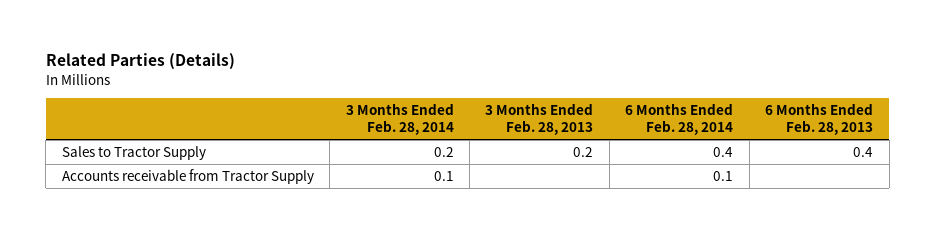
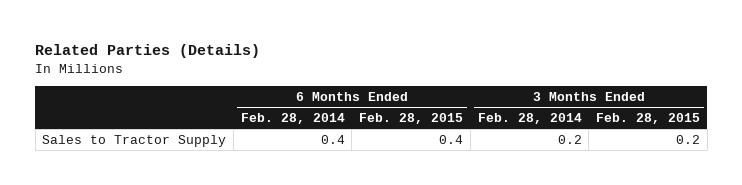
- | 3 Months Ended Feb. 28, 2014 | 3 Months Ended Feb. 28, 2013 | 6 Months Ended Feb. 28, 2014 | 6 Months Ended Feb. 28, 2013
+ | 6 Months Ended Feb. 28, 2014 | 6 Months Ended Feb. 28, 2015 | 3 Months Ended Feb. 28, 2014 | 3 Months Ended Feb. 28, 2015
- Accounts receivable from Tractor Supply | 0.1 | | 0.1 |

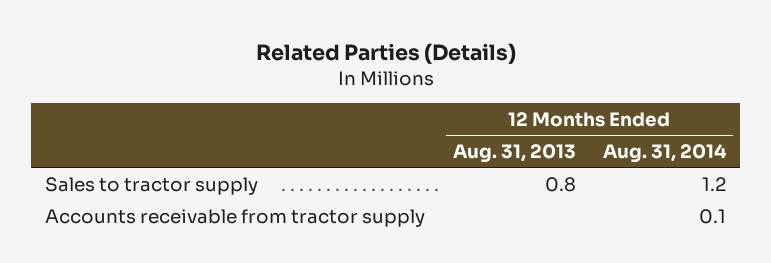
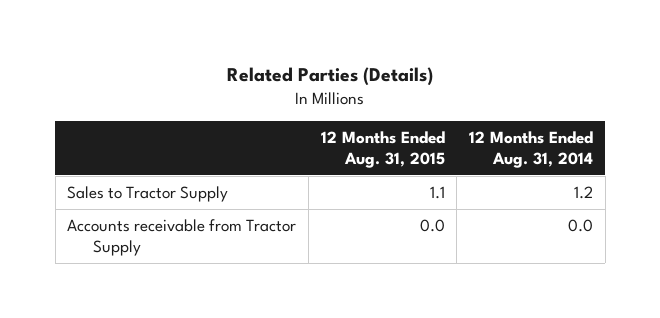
- | 12 Months Ended Aug. 31, 2013 | 12 Months Ended Aug. 31, 2014
+ | 12 Months Ended Aug. 31, 2015 | 12 Months Ended Aug. 31, 2014
- Sales to tractor supply | 0.8 | 1.2
- Accounts receivable from tractor supply | | 0.1
+ Sales to Tractor Supply | 1.1 | 1.2
+ Accounts receivable from Tractor Supply | 0.0 | 0.0

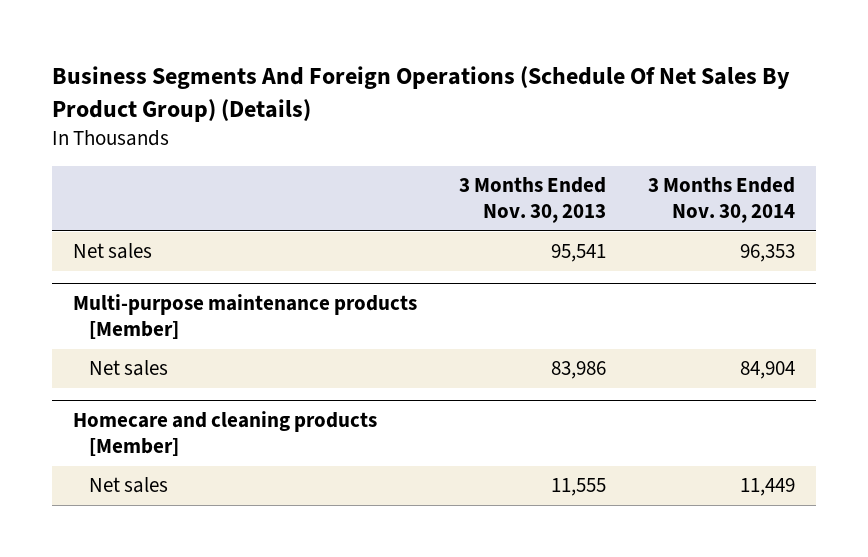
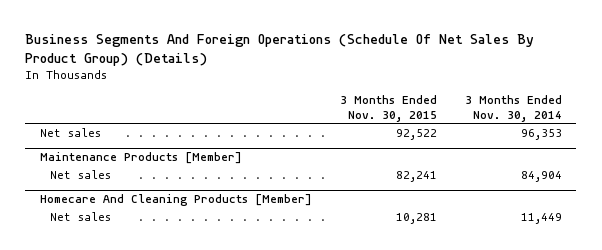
- | 3 Months Ended Nov. 30, 2013 | 3 Months Ended Nov. 30, 2014
+ | 3 Months Ended Nov. 30, 2015 | 3 Months Ended Nov. 30, 2014
- Multi-purpose maintenance products [Member]
+ Maintenance Products [Member]
- Homecare and cleaning products [Member]
+ Homecare And Cleaning Products [Member]

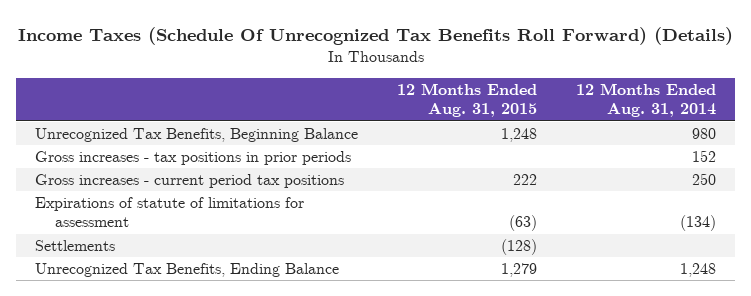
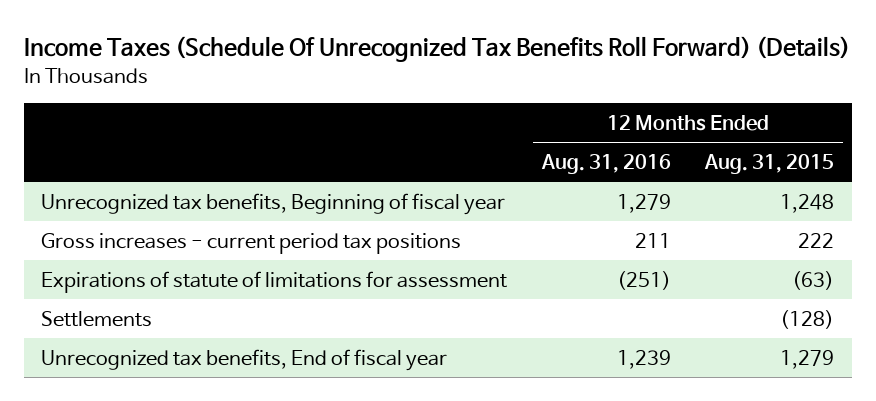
- | 12 Months Ended Aug. 31, 2015 | 12 Months Ended Aug. 31, 2014
+ | 12 Months Ended Aug. 31, 2016 | 12 Months Ended Aug. 31, 2015
- Unrecognized Tax Benefits, Beginning Balance | 1,248 | 980
- Gross increases - tax positions in prior periods | | 152
+ Unrecognized tax benefits, Beginning of fiscal year | 1,279 | 1,248
- Unrecognized Tax Benefits, Ending Balance | 1,279 | 1,248
+ Unrecognized tax benefits, End of fiscal year | 1,239 | 1,279

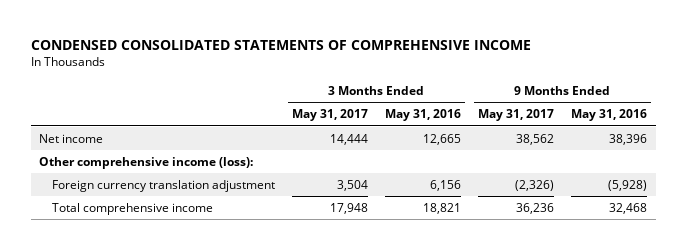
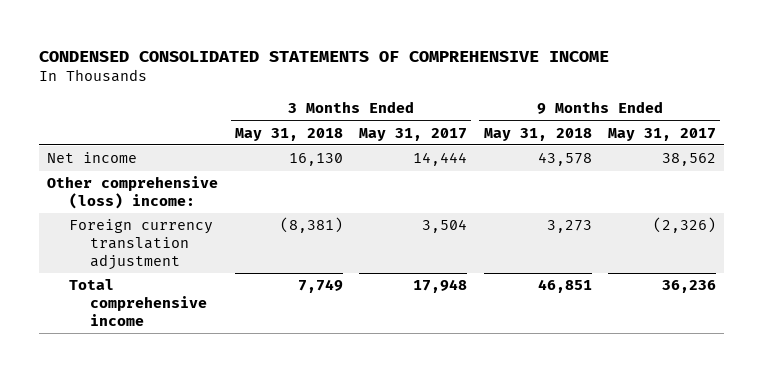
- | 3 Months Ended May 31, 2017 | 3 Months Ended May 31, 2016 | 9 Months Ended May 31, 2017 | 9 Months Ended May 31, 2016
+ | 3 Months Ended May 31, 2018 | 3 Months Ended May 31, 2017 | 9 Months Ended May 31, 2018 | 9 Months Ended May 31, 2017
- Other comprehensive income (loss):
+ Other comprehensive (loss) income:

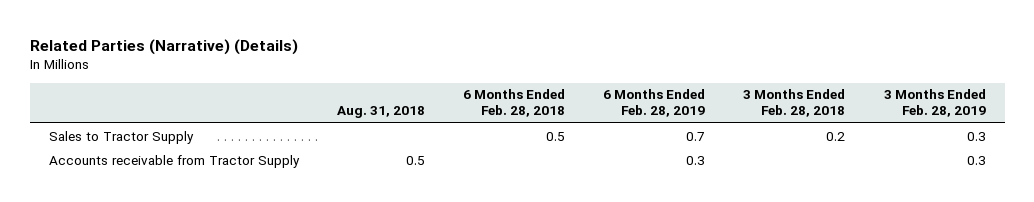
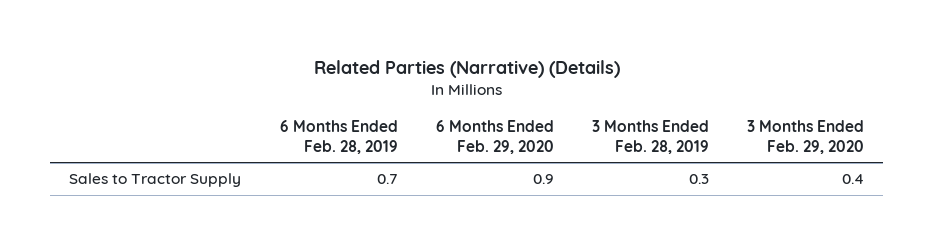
- | Aug. 31, 2018 | 6 Months Ended Feb. 28, 2018 | 6 Months Ended Feb. 28, 2019 | 3 Months Ended Feb. 28, 2018 | 3 Months Ended Feb. 28, 2019
+ | 6 Months Ended Feb. 28, 2019 | 6 Months Ended Feb. 29, 2020 | 3 Months Ended Feb. 28, 2019 | 3 Months Ended Feb. 29, 2020
- Accounts receivable from Tractor Supply | 0.5 | | 0.3 | | 0.3

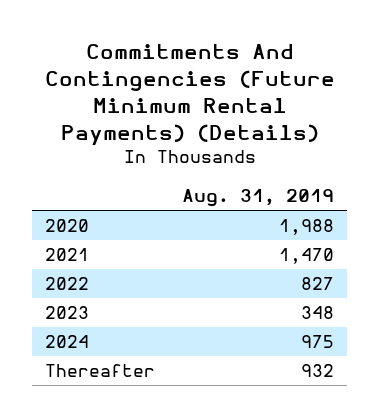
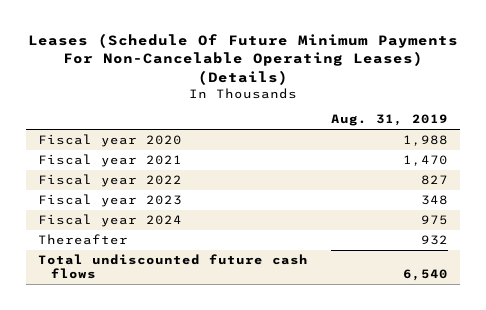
- Commitments And Contingencies (Future Minimum Rental Payments) (Details)
+ Leases (Schedule Of Future Minimum Payments For Non-Cancelable Operating Leases) (Details)
- 2020 | 1,988
- 2021 | 1,470
- 2022 | 827
- 2023 | 348
- 2024 | 975
+ Fiscal year 2020 | 1,988
+ Fiscal year 2021 | 1,470
+ Fiscal year 2022 | 827
+ Fiscal year 2023 | 348
+ Fiscal year 2024 | 975
+ Total undiscounted future cash flows | 6,540

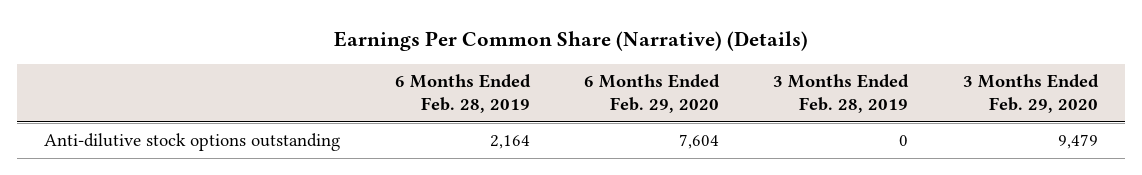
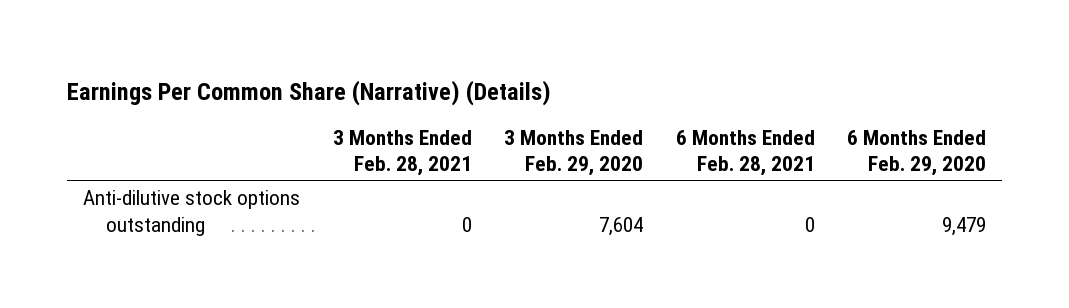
- | 6 Months Ended Feb. 28, 2019 | 6 Months Ended Feb. 29, 2020 | 3 Months Ended Feb. 28, 2019 | 3 Months Ended Feb. 29, 2020
+ | 3 Months Ended Feb. 28, 2021 | 3 Months Ended Feb. 29, 2020 | 6 Months Ended Feb. 28, 2021 | 6 Months Ended Feb. 29, 2020
- Anti-dilutive stock options outstanding | 2,164 | 7,604 | 0 | 9,479
+ Anti-dilutive stock options outstanding | 0 | 7,604 | 0 | 9,479

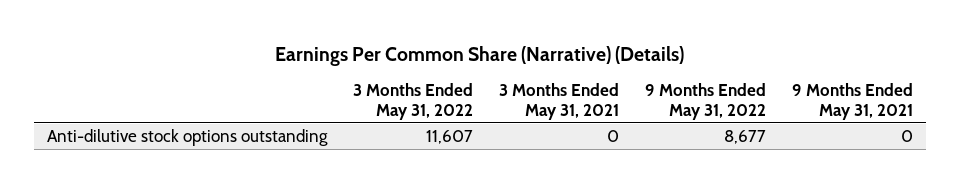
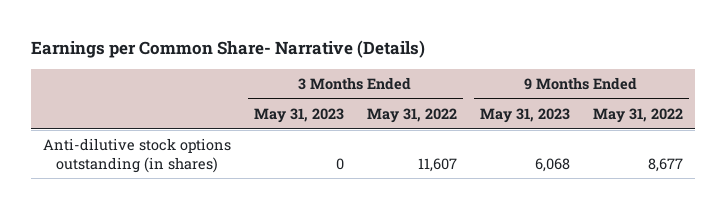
- Earnings Per Common Share (Narrative) (Details)
+ Earnings per Common Share- Narrative (Details)
- | 3 Months Ended May 31, 2022 | 3 Months Ended May 31, 2021 | 9 Months Ended May 31, 2022 | 9 Months Ended May 31, 2021
+ | 3 Months Ended May 31, 2023 | 3 Months Ended May 31, 2022 | 9 Months Ended May 31, 2023 | 9 Months Ended May 31, 2022
- Anti-dilutive stock options outstanding | 11,607 | 0 | 8,677 | 0
+ Anti-dilutive stock options outstanding (in shares) | 0 | 11,607 | 6,068 | 8,677

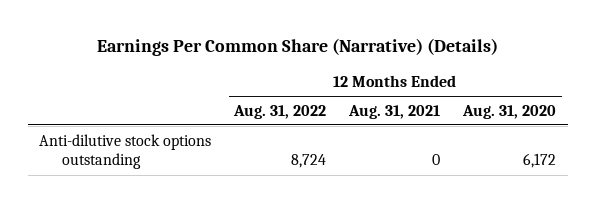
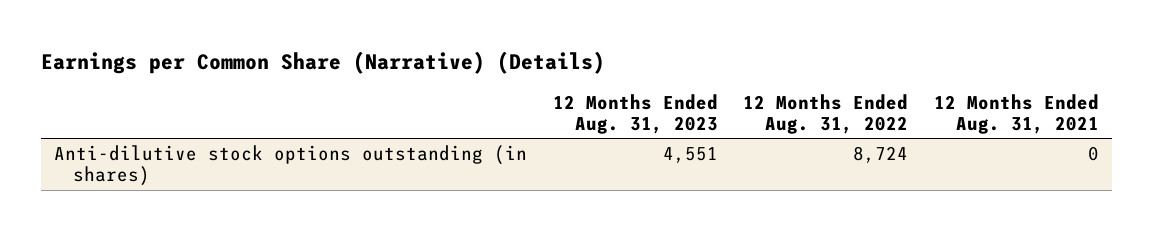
- Earnings Per Common Share (Narrative) (Details)
+ Earnings per Common Share (Narrative) (Details)
- | 12 Months Ended Aug. 31, 2022 | 12 Months Ended Aug. 31, 2021 | 12 Months Ended Aug. 31, 2020
+ | 12 Months Ended Aug. 31, 2023 | 12 Months Ended Aug. 31, 2022 | 12 Months Ended Aug. 31, 2021
- Anti-dilutive stock options outstanding | 8,724 | 0 | 6,172
+ Anti-dilutive stock options outstanding (in shares) | 4,551 | 8,724 | 0

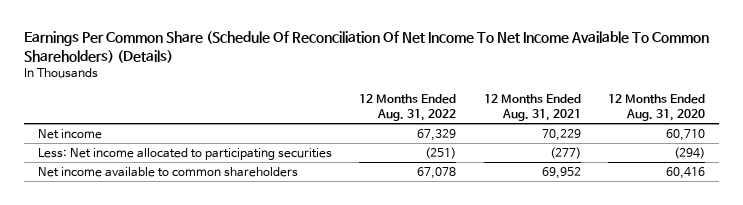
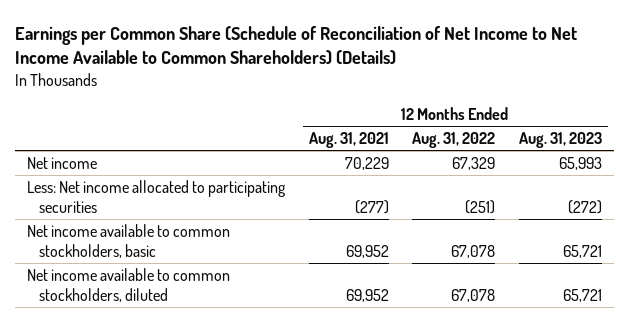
- Earnings Per Common Share (Schedule Of Reconciliation Of Net Income To Net Income Available To Common Shareholders) (Details)
+ Earnings per Common Share (Schedule of Reconciliation of Net Income to Net Income Available to Common Shareholders) (Details)
- | 12 Months Ended Aug. 31, 2022 | 12 Months Ended Aug. 31, 2021 | 12 Months Ended Aug. 31, 2020
+ | 12 Months Ended Aug. 31, 2021 | 12 Months Ended Aug. 31, 2022 | 12 Months Ended Aug. 31, 2023
- Net income available to common shareholders | 67,078 | 69,952 | 60,416
+ Net income available to common stockholders, basic | 69,952 | 67,078 | 65,721
+ Net income available to common stockholders, diluted | 69,952 | 67,078 | 65,721

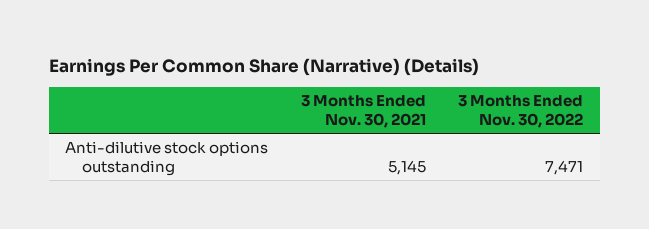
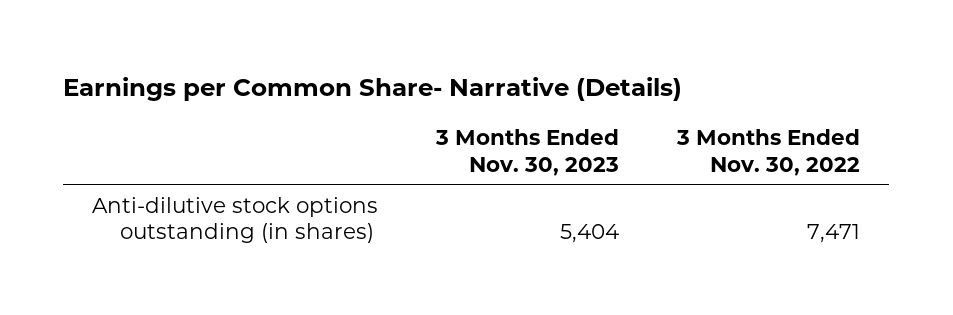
- Earnings Per Common Share (Narrative) (Details)
+ Earnings per Common Share- Narrative (Details)
- | 3 Months Ended Nov. 30, 2021 | 3 Months Ended Nov. 30, 2022
+ | 3 Months Ended Nov. 30, 2023 | 3 Months Ended Nov. 30, 2022
- Anti-dilutive stock options outstanding | 5,145 | 7,471
+ Anti-dilutive stock options outstanding (in shares) | 5,404 | 7,471

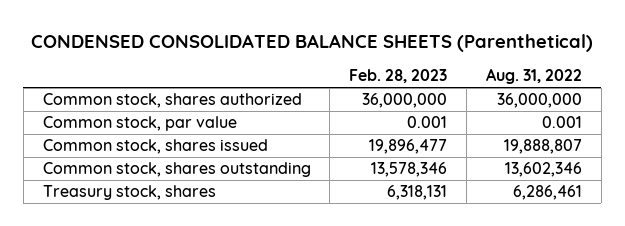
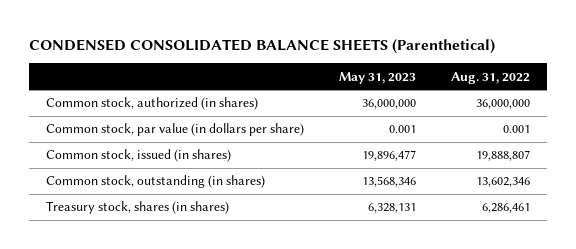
- | Feb. 28, 2023 | Aug. 31, 2022
+ | May 31, 2023 | Aug. 31, 2022
- Common stock, shares authorized | 36,000,000 | 36,000,000
- Common stock, par value | 0.001 | 0.001
- Common stock, shares issued | 19,896,477 | 19,888,807
- Common stock, shares outstanding | 13,578,346 | 13,602,346
- Treasury stock, shares | 6,318,131 | 6,286,461
+ Common stock, authorized (in shares) | 36,000,000 | 36,000,000
+ Common stock, par value (in dollars per share) | 0.001 | 0.001
+ Common stock, issued (in shares) | 19,896,477 | 19,888,807
+ Common stock, outstanding (in shares) | 13,568,346 | 13,602,346
+ Treasury stock, shares (in shares) | 6,328,131 | 6,286,461

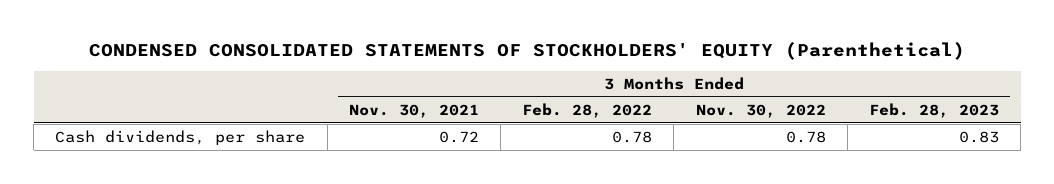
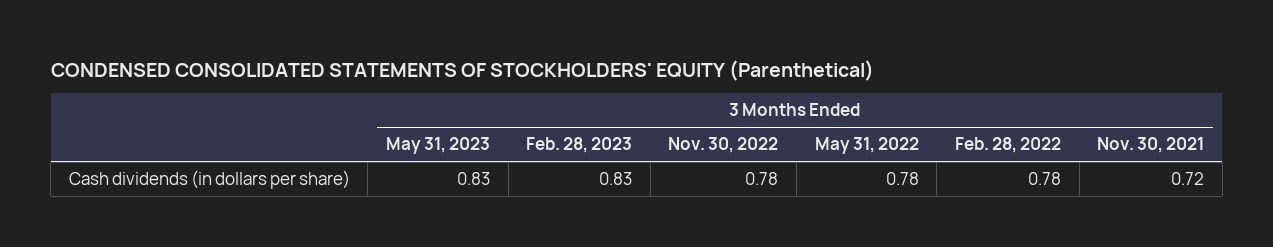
- | 3 Months Ended Nov. 30, 2021 | 3 Months Ended Feb. 28, 2022 | 3 Months Ended Nov. 30, 2022 | 3 Months Ended Feb. 28, 2023
+ | 3 Months Ended May 31, 2023 | 3 Months Ended Feb. 28, 2023 | 3 Months Ended Nov. 30, 2022 | 3 Months Ended May 31, 2022 | 3 Months Ended Feb. 28, 2022 | 3 Months Ended Nov. 30, 2021
- Cash dividends, per share | 0.72 | 0.78 | 0.78 | 0.83
+ Cash dividends (in dollars per share) | 0.83 | 0.83 | 0.78 | 0.78 | 0.78 | 0.72

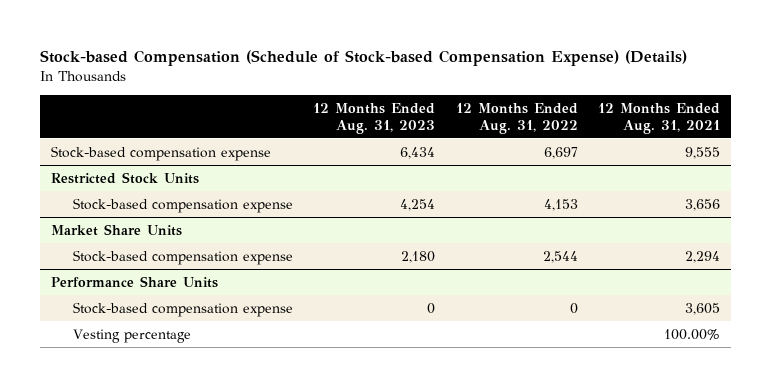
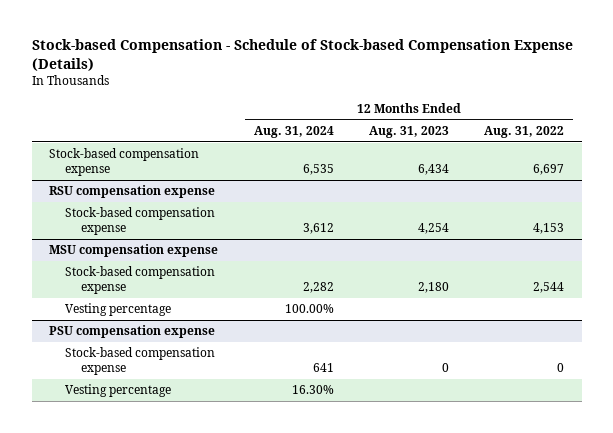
- Stock-based Compensation (Schedule of Stock-based Compensation Expense) (Details)
+ Stock-based Compensation - Schedule of Stock-based Compensation Expense (Details)
- | 12 Months Ended Aug. 31, 2023 | 12 Months Ended Aug. 31, 2022 | 12 Months Ended Aug. 31, 2021
+ | 12 Months Ended Aug. 31, 2024 | 12 Months Ended Aug. 31, 2023 | 12 Months Ended Aug. 31, 2022
- Restricted Stock Units
+ RSU compensation expense
- Market Share Units
+ MSU compensation expense
- Performance Share Units
+ Vesting percentage | 100.00% | |
+ PSU compensation expense

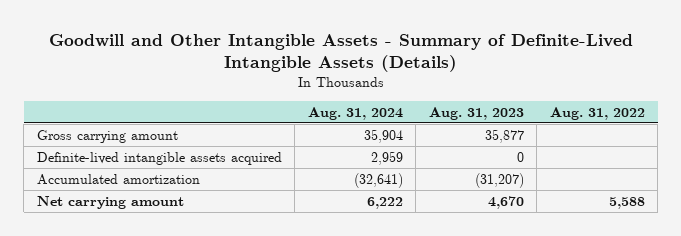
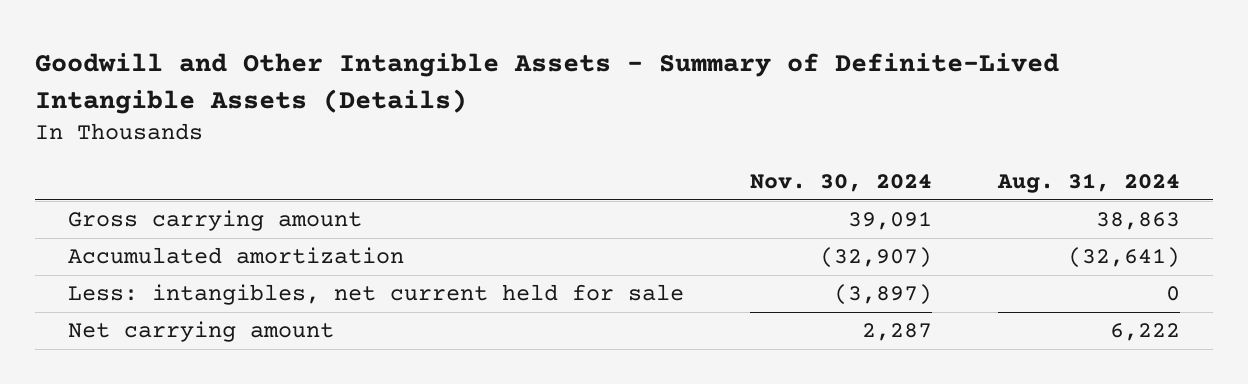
- | Aug. 31, 2024 | Aug. 31, 2023 | Aug. 31, 2022
+ | Nov. 30, 2024 | Aug. 31, 2024
- Gross carrying amount | 35,904 | 35,877 |
- Definite-lived intangible assets acquired | 2,959 | 0 |
+ Gross carrying amount | 39,091 | 38,863
+ Less: intangibles, net current held for sale | (3,897) | 0

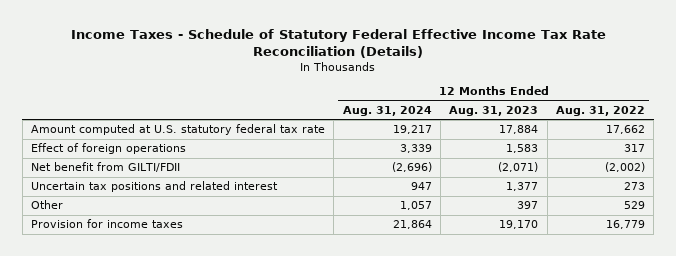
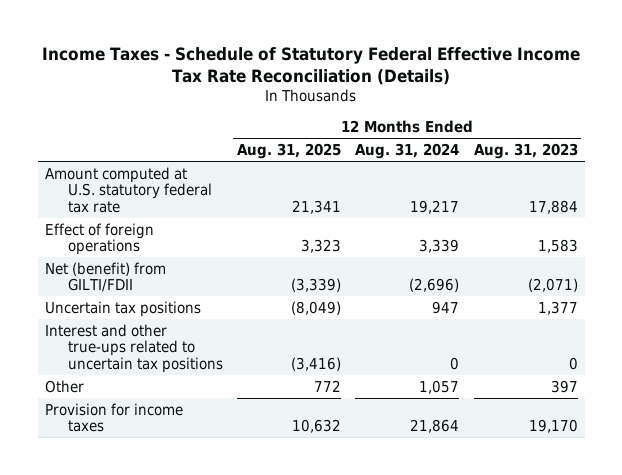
- | 12 Months Ended Aug. 31, 2024 | 12 Months Ended Aug. 31, 2023 | 12 Months Ended Aug. 31, 2022
+ | 12 Months Ended Aug. 31, 2025 | 12 Months Ended Aug. 31, 2024 | 12 Months Ended Aug. 31, 2023
- Net benefit from GILTI/FDII | (2,696) | (2,071) | (2,002)
- Uncertain tax positions and related interest | 947 | 1,377 | 273
+ Net (benefit) from GILTI/FDII | (3,339) | (2,696) | (2,071)
+ Uncertain tax positions | (8,049) | 947 | 1,377
+ Interest and other true-ups related to uncertain tax positions | (3,416) | 0 | 0

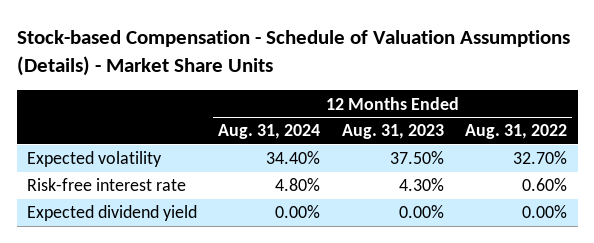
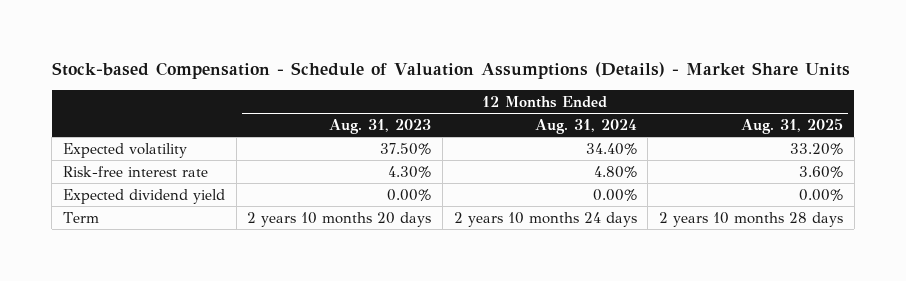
- | 12 Months Ended Aug. 31, 2024 | 12 Months Ended Aug. 31, 2023 | 12 Months Ended Aug. 31, 2022
+ | 12 Months Ended Aug. 31, 2023 | 12 Months Ended Aug. 31, 2024 | 12 Months Ended Aug. 31, 2025
+ Term | 2 years 10 months 20 days | 2 years 10 months 24 days | 2 years 10 months 28 days

